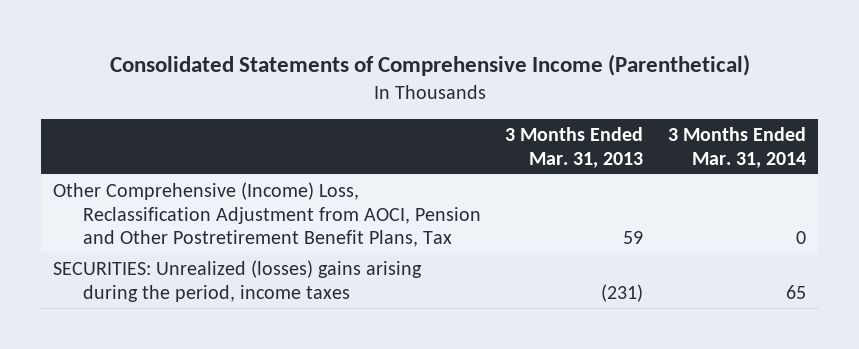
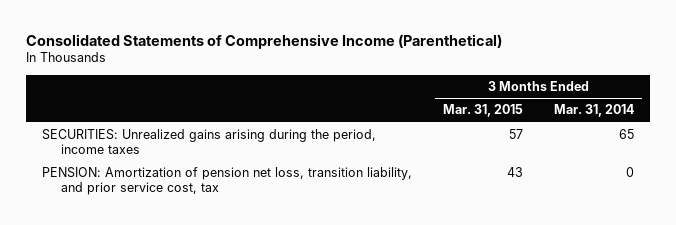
- | 3 Months Ended Mar. 31, 2013 | 3 Months Ended Mar. 31, 2014
+ | 3 Months Ended Mar. 31, 2015 | 3 Months Ended Mar. 31, 2014
- Other Comprehensive (Income) Loss, Reclassification Adjustment from AOCI, Pension and Other Postretirement Benefit Plans, Tax | 59 | 0
- SECURITIES: Unrealized (losses) gains arising during the period, income taxes | (231) | 65
+ SECURITIES: Unrealized gains arising during the period, income taxes | 57 | 65
+ PENSION: Amortization of pension net loss, transition liability, and prior service cost, tax | 43 | 0

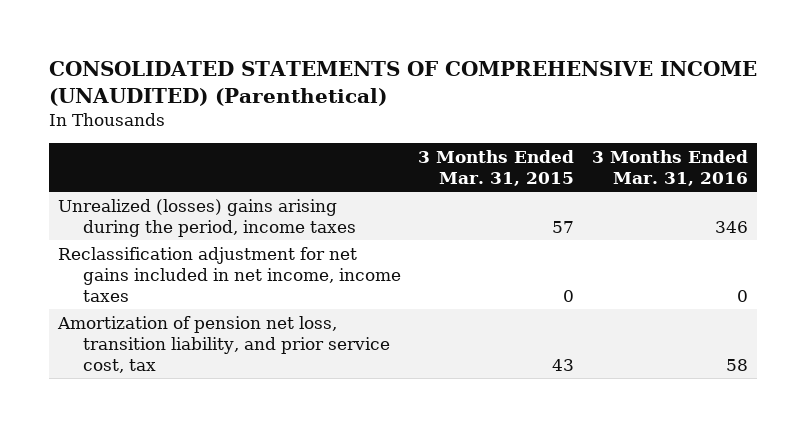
- Consolidated Statements of Comprehensive Income (Parenthetical)
+ CONSOLIDATED STATEMENTS OF COMPREHENSIVE INCOME (UNAUDITED) (Parenthetical)
- | 3 Months Ended Mar. 31, 2015 | 3 Months Ended Mar. 31, 2014
+ | 3 Months Ended Mar. 31, 2015 | 3 Months Ended Mar. 31, 2016
- SECURITIES: Unrealized gains arising during the period, income taxes | 57 | 65
- PENSION: Amortization of pension net loss, transition liability, and prior service cost, tax | 43 | 0
+ Unrealized (losses) gains arising during the period, income taxes | 57 | 346
+ Reclassification adjustment for net gains included in net income, income taxes | 0 | 0
+ Amortization of pension net loss, transition liability, and prior service cost, tax | 43 | 58

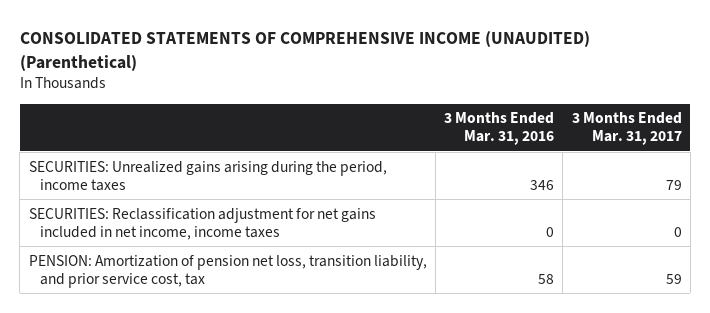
- | 3 Months Ended Mar. 31, 2015 | 3 Months Ended Mar. 31, 2016
+ | 3 Months Ended Mar. 31, 2016 | 3 Months Ended Mar. 31, 2017
- Unrealized (losses) gains arising during the period, income taxes | 57 | 346
- Reclassification adjustment for net gains included in net income, income taxes | 0 | 0
- Amortization of pension net loss, transition liability, and prior service cost, tax | 43 | 58
+ SECURITIES: Unrealized gains arising during the period, income taxes | 346 | 79
+ SECURITIES: Reclassification adjustment for net gains included in net income, income taxes | 0 | 0
+ PENSION: Amortization of pension net loss, transition liability, and prior service cost, tax | 58 | 59

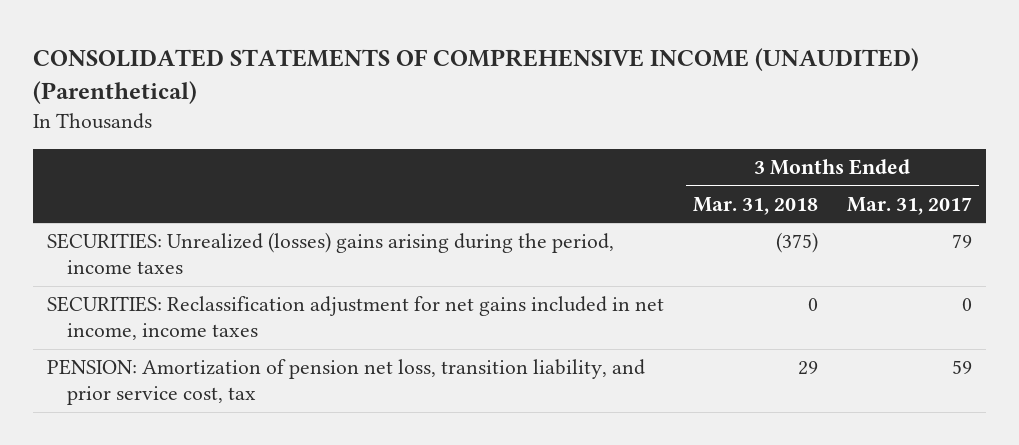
- | 3 Months Ended Mar. 31, 2016 | 3 Months Ended Mar. 31, 2017
+ | 3 Months Ended Mar. 31, 2018 | 3 Months Ended Mar. 31, 2017
- SECURITIES: Unrealized gains arising during the period, income taxes | 346 | 79
+ SECURITIES: Unrealized (losses) gains arising during the period, income taxes | (375) | 79

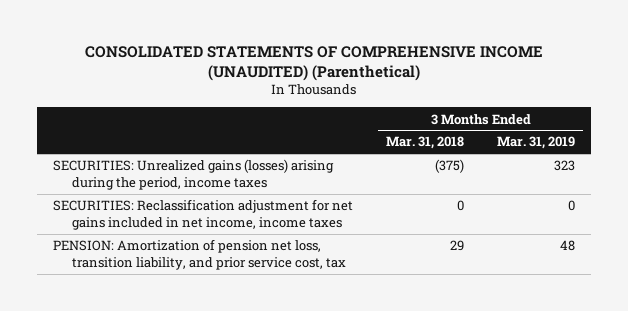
- | 3 Months Ended Mar. 31, 2018 | 3 Months Ended Mar. 31, 2017
+ | 3 Months Ended Mar. 31, 2018 | 3 Months Ended Mar. 31, 2019
- SECURITIES: Unrealized (losses) gains arising during the period, income taxes | (375) | 79
+ SECURITIES: Unrealized gains (losses) arising during the period, income taxes | (375) | 323

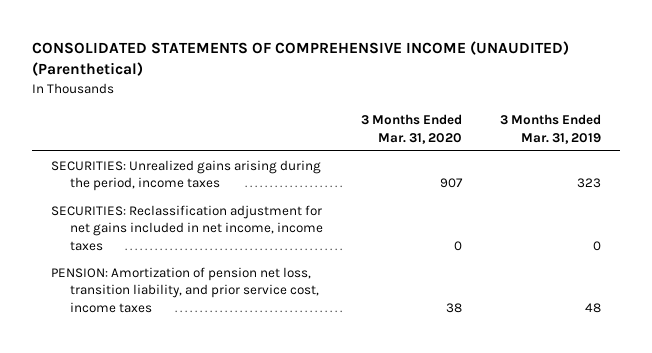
- | 3 Months Ended Mar. 31, 2018 | 3 Months Ended Mar. 31, 2019
+ | 3 Months Ended Mar. 31, 2020 | 3 Months Ended Mar. 31, 2019
- SECURITIES: Unrealized gains (losses) arising during the period, income taxes | (375) | 323
+ SECURITIES: Unrealized gains arising during the period, income taxes | 907 | 323
- PENSION: Amortization of pension net loss, transition liability, and prior service cost, tax | 29 | 48
+ PENSION: Amortization of pension net loss, transition liability, and prior service cost, income taxes | 38 | 48

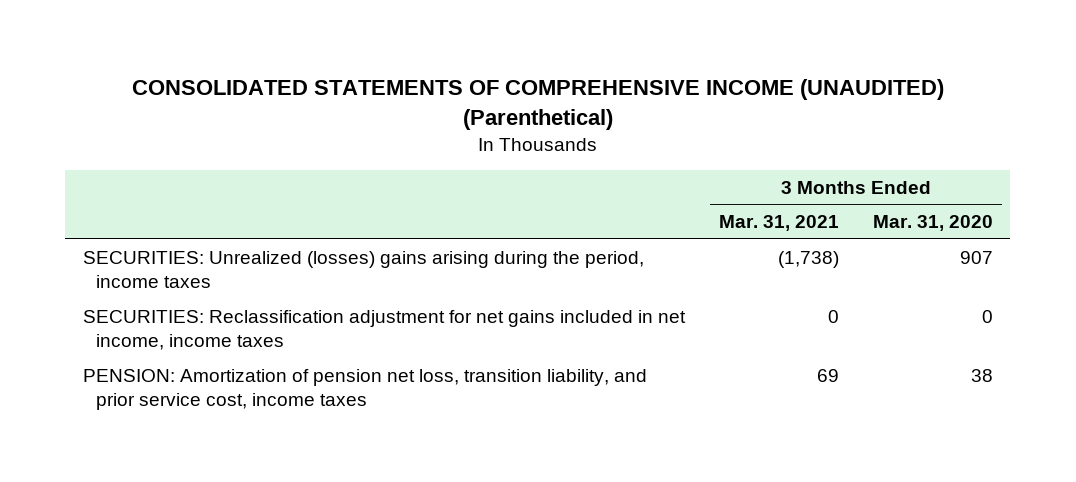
- | 3 Months Ended Mar. 31, 2020 | 3 Months Ended Mar. 31, 2019
+ | 3 Months Ended Mar. 31, 2021 | 3 Months Ended Mar. 31, 2020
- SECURITIES: Unrealized gains arising during the period, income taxes | 907 | 323
+ SECURITIES: Unrealized (losses) gains arising during the period, income taxes | (1,738) | 907

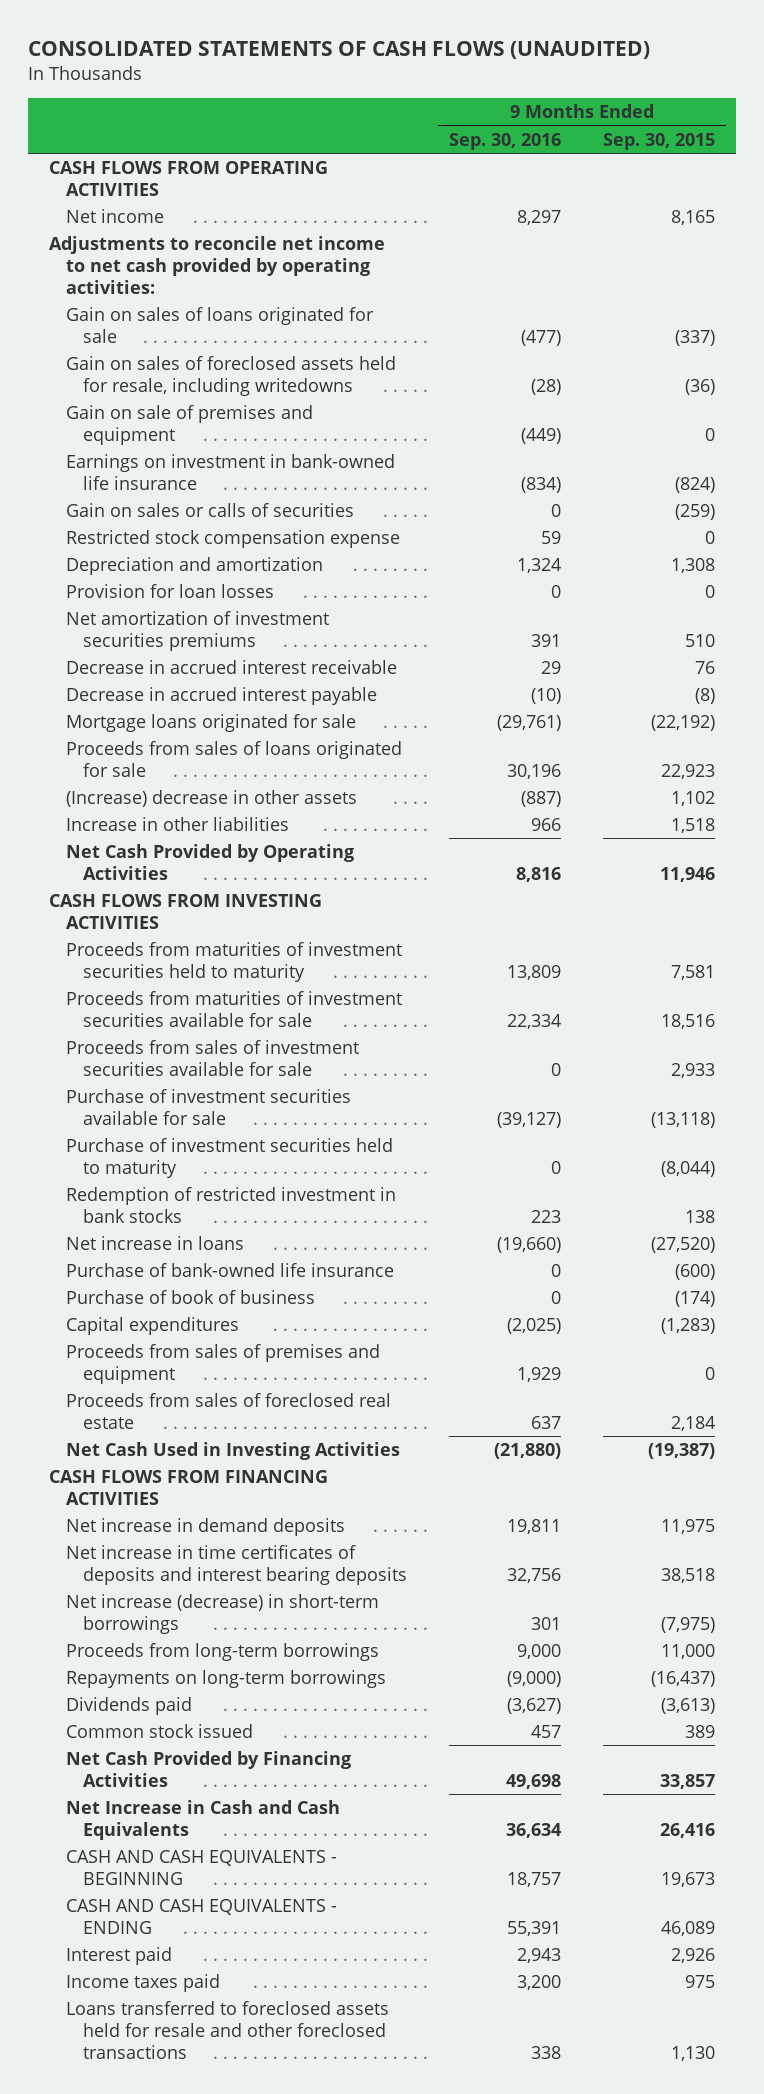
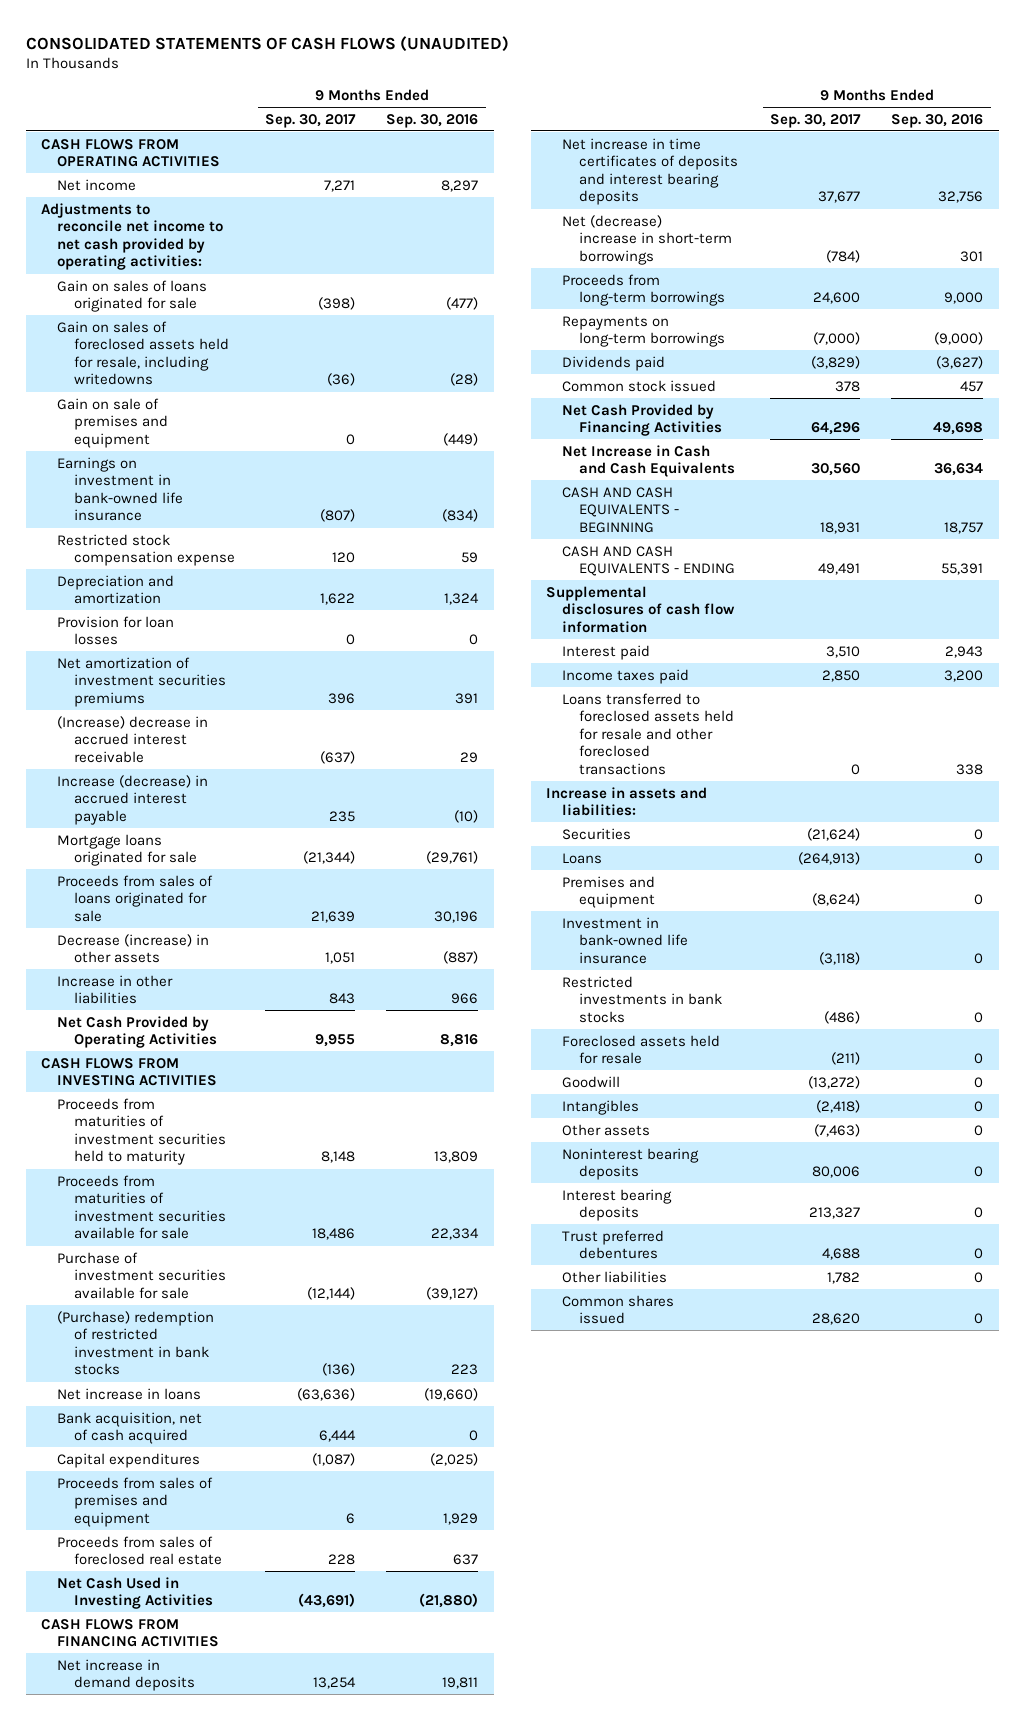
- | 9 Months Ended Sep. 30, 2016 | 9 Months Ended Sep. 30, 2015
+ | 9 Months Ended Sep. 30, 2017 | 9 Months Ended Sep. 30, 2016
- Gain on sales or calls of securities | 0 | (259)
- Decrease in accrued interest receivable | 29 | 76
- Decrease in accrued interest payable | (10) | (8)
+ (Increase) decrease in accrued interest receivable | (637) | 29
+ Increase (decrease) in accrued interest payable | 235 | (10)
- (Increase) decrease in other assets | (887) | 1,102
+ Decrease (increase) in other assets | 1,051 | (887)
- Proceeds from sales of investment securities available for sale | 0 | 2,933
- Purchase of investment securities held to maturity | 0 | (8,044)
- Redemption of restricted investment in bank stocks | 223 | 138
+ (Purchase) redemption of restricted investment in bank stocks | (136) | 223
- Purchase of bank-owned life insurance | 0 | (600)
- Purchase of book of business | 0 | (174)
+ Bank acquisition, net of cash acquired | 6,444 | 0
- Net increase (decrease) in short-term borrowings | 301 | (7,975)
+ Net (decrease) increase in short-term borrowings | (784) | 301
+ Supplemental disclosures of cash flow information
+ Increase in assets and liabilities:
+ Securities | (21,624) | 0
+ Loans | (264,913) | 0
+ Premises and equipment | (8,624) | 0
+ Investment in bank-owned life insurance | (3,118) | 0
+ Restricted investments in bank stocks | (486) | 0
+ Foreclosed assets held for resale | (211) | 0
+ Goodwill | (13,272) | 0
+ Intangibles | (2,418) | 0
+ Other assets | (7,463) | 0
+ Noninterest bearing deposits | 80,006 | 0
+ Interest bearing deposits | 213,327 | 0
+ Trust preferred debentures | 4,688 | 0
+ Other liabilities | 1,782 | 0
+ Common shares issued | 28,620 | 0

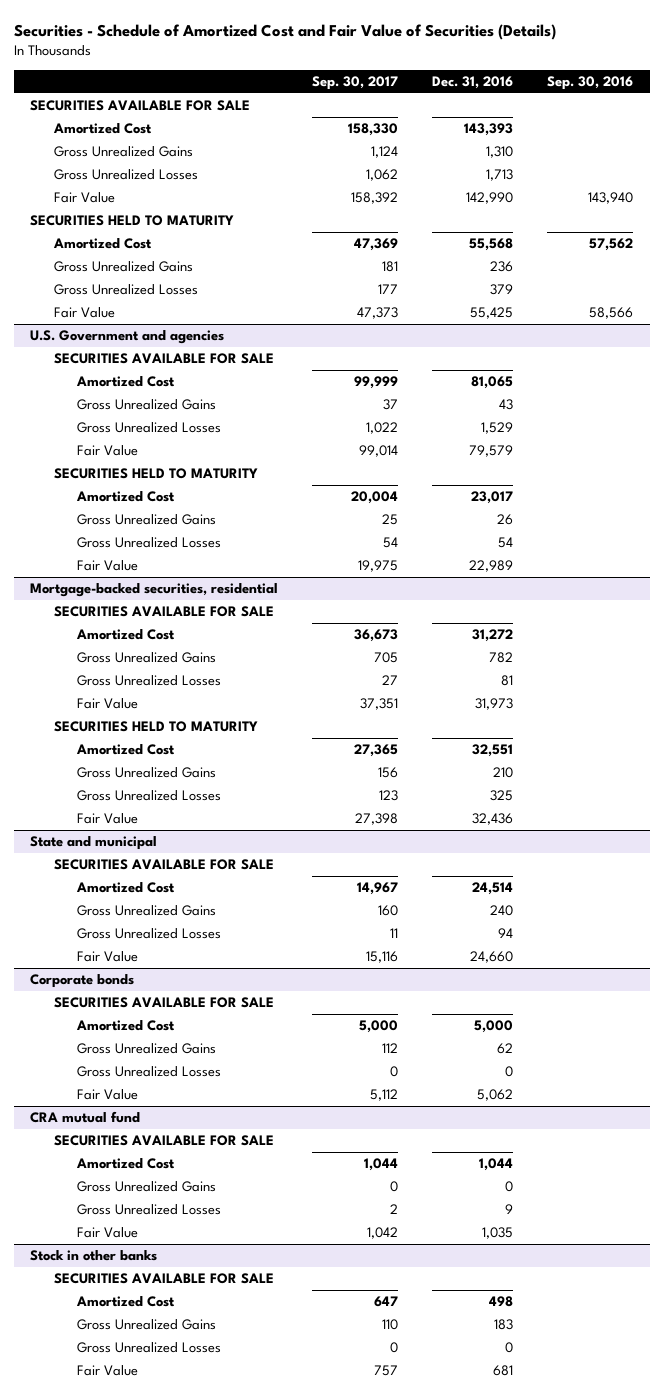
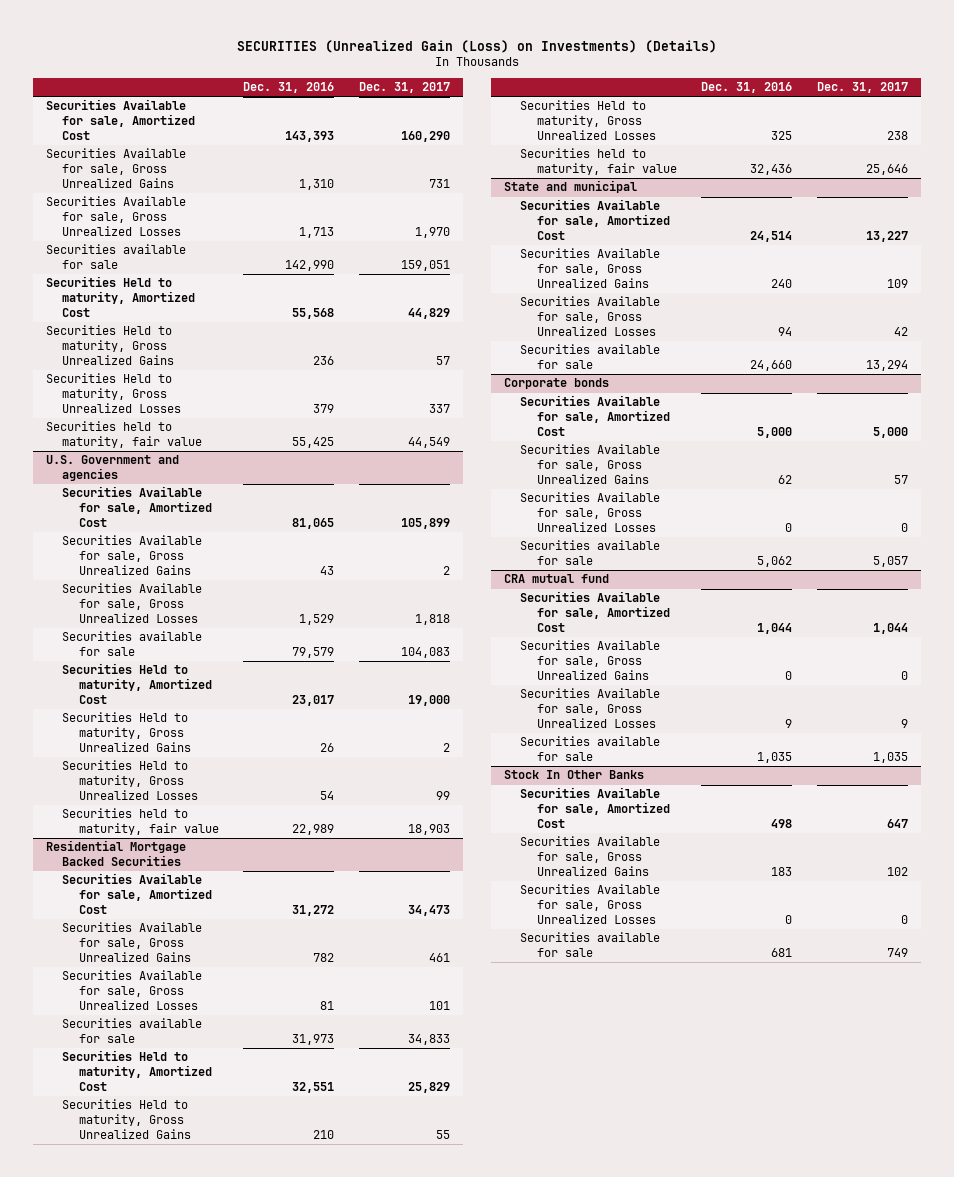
- Securities - Schedule of Amortized Cost and Fair Value of Securities (Details)
+ SECURITIES (Unrealized Gain (Loss) on Investments) (Details)
- | Sep. 30, 2017 | Dec. 31, 2016 | Sep. 30, 2016
+ | Dec. 31, 2016 | Dec. 31, 2017
- SECURITIES AVAILABLE FOR SALE
- Amortized Cost | 158,330 | 143,393 |
- Gross Unrealized Gains | 1,124 | 1,310 |
- Gross Unrealized Losses | 1,062 | 1,713 |
- Fair Value | 158,392 | 142,990 | 143,940
- SECURITIES HELD TO MATURITY
- Amortized Cost | 47,369 | 55,568 | 57,562
- Gross Unrealized Gains | 181 | 236 |
- Gross Unrealized Losses | 177 | 379 |
- Fair Value | 47,373 | 55,425 | 58,566
+ Securities Available for sale, Amortized Cost | 143,393 | 160,290
+ Securities Available for sale, Gross Unrealized Gains | 1,310 | 731
+ Securities Available for sale, Gross Unrealized Losses | 1,713 | 1,970
+ Securities available for sale | 142,990 | 159,051
+ Securities Held to maturity, Amortized Cost | 55,568 | 44,829
+ Securities Held to maturity, Gross Unrealized Gains | 236 | 57
+ Securities Held to maturity, Gross Unrealized Losses | 379 | 337
+ Securities held to maturity, fair value | 55,425 | 44,549
@ U.S. Government and agencies
- SECURITIES AVAILABLE FOR SALE
- Amortized Cost | 99,999 | 81,065 |
- Gross Unrealized Gains | 37 | 43 |
- Gross Unrealized Losses | 1,022 | 1,529 |
- Fair Value | 99,014 | 79,579 |
- SECURITIES HELD TO MATURITY
- Amortized Cost | 20,004 | 23,017 |
- Gross Unrealized Gains | 25 | 26 |
- Gross Unrealized Losses | 54 | 54 |
- Fair Value | 19,975 | 22,989 |
- Mortgage-backed securities, residential
- SECURITIES AVAILABLE FOR SALE
- Amortized Cost | 36,673 | 31,272 |
- Gross Unrealized Gains | 705 | 782 |
- Gross Unrealized Losses | 27 | 81 |
- Fair Value | 37,351 | 31,973 |
- SECURITIES HELD TO MATURITY
- Amortized Cost | 27,365 | 32,551 |
- Gross Unrealized Gains | 156 | 210 |
- Gross Unrealized Losses | 123 | 325 |
- Fair Value | 27,398 | 32,436 |
@ U.S. Government and agencies
+ Securities Available for sale, Amortized Cost | 81,065 | 105,899
+ Securities Available for sale, Gross Unrealized Gains | 43 | 2
+ Securities Available for sale, Gross Unrealized Losses | 1,529 | 1,818
+ Securities available for sale | 79,579 | 104,083
+ Securities Held to maturity, Amortized Cost | 23,017 | 19,000
+ Securities Held to maturity, Gross Unrealized Gains | 26 | 2
+ Securities Held to maturity, Gross Unrealized Losses | 54 | 99
+ Securities held to maturity, fair value | 22,989 | 18,903
+ Residential Mortgage Backed Securities
+ Securities Available for sale, Amortized Cost | 31,272 | 34,473
+ Securities Available for sale, Gross Unrealized Gains | 782 | 461
+ Securities Available for sale, Gross Unrealized Losses | 81 | 101
+ Securities available for sale | 31,973 | 34,833
+ Securities Held to maturity, Amortized Cost | 32,551 | 25,829
+ Securities Held to maturity, Gross Unrealized Gains | 210 | 55
+ Securities Held to maturity, Gross Unrealized Losses | 325 | 238
+ Securities held to maturity, fair value | 32,436 | 25,646
@ State and municipal
- SECURITIES AVAILABLE FOR SALE
- Amortized Cost | 14,967 | 24,514 |
- Gross Unrealized Gains | 160 | 240 |
- Gross Unrealized Losses | 11 | 94 |
- Fair Value | 15,116 | 24,660 |
+ Securities Available for sale, Amortized Cost | 24,514 | 13,227
+ Securities Available for sale, Gross Unrealized Gains | 240 | 109
+ Securities Available for sale, Gross Unrealized Losses | 94 | 42
+ Securities available for sale | 24,660 | 13,294
@ Corporate bonds
- SECURITIES AVAILABLE FOR SALE
- Amortized Cost | 5,000 | 5,000 |
- Gross Unrealized Gains | 112 | 62 |
- Gross Unrealized Losses | 0 | 0 |
- Fair Value | 5,112 | 5,062 |
+ Securities Available for sale, Amortized Cost | 5,000 | 5,000
+ Securities Available for sale, Gross Unrealized Gains | 62 | 57
+ Securities Available for sale, Gross Unrealized Losses | 0 | 0
+ Securities available for sale | 5,062 | 5,057
@ CRA mutual fund
- SECURITIES AVAILABLE FOR SALE
- Amortized Cost | 1,044 | 1,044 |
- Gross Unrealized Gains | 0 | 0 |
- Gross Unrealized Losses | 2 | 9 |
- Fair Value | 1,042 | 1,035 |
- Stock in other banks
- SECURITIES AVAILABLE FOR SALE
- Amortized Cost | 647 | 498 |
- Gross Unrealized Gains | 110 | 183 |
- Gross Unrealized Losses | 0 | 0 |
- Fair Value | 757 | 681 |
@ CRA mutual fund
+ Securities Available for sale, Amortized Cost | 1,044 | 1,044
+ Securities Available for sale, Gross Unrealized Gains | 0 | 0
+ Securities Available for sale, Gross Unrealized Losses | 9 | 9
+ Securities available for sale | 1,035 | 1,035
+ Stock In Other Banks
+ Securities Available for sale, Amortized Cost | 498 | 647
+ Securities Available for sale, Gross Unrealized Gains | 183 | 102
+ Securities Available for sale, Gross Unrealized Losses | 0 | 0
+ Securities available for sale | 681 | 749

